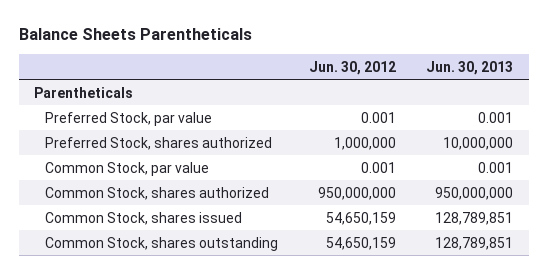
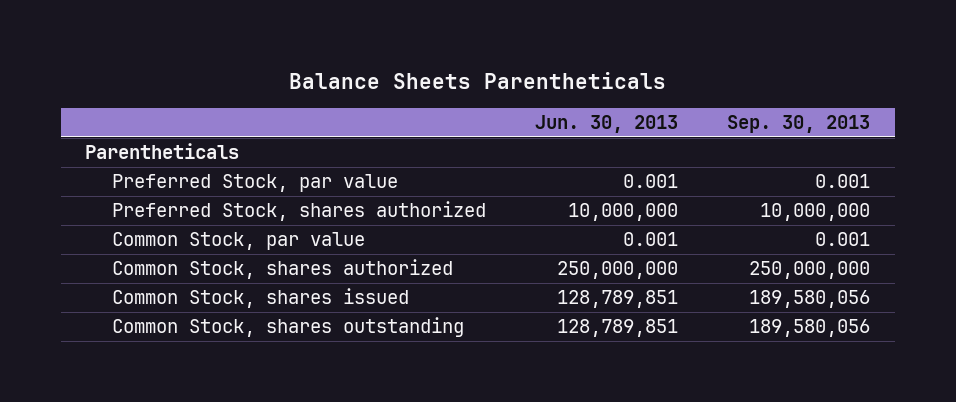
- | Jun. 30, 2012 | Jun. 30, 2013
+ | Jun. 30, 2013 | Sep. 30, 2013
- Common Stock, shares authorized | 950,000,000 | 950,000,000
+ Common Stock, shares authorized | 250,000,000 | 250,000,000

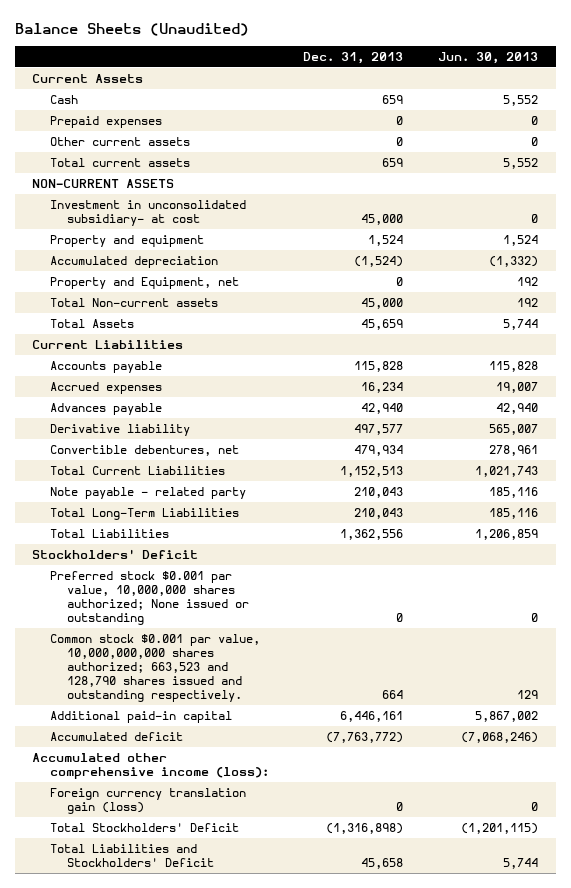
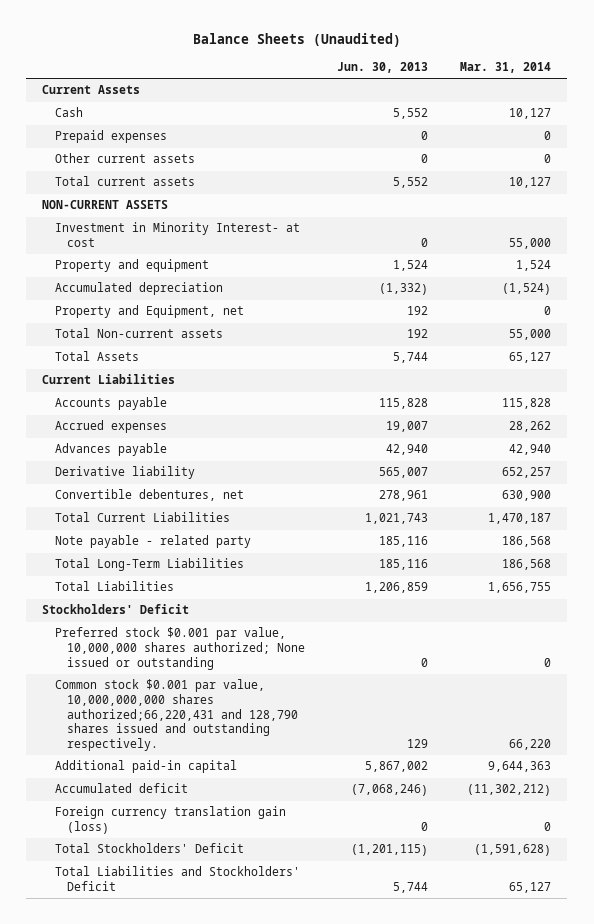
- | Dec. 31, 2013 | Jun. 30, 2013
+ | Jun. 30, 2013 | Mar. 31, 2014
- Investment in unconsolidated subsidiary- at cost | 45,000 | 0
+ Investment in Minority Interest- at cost | 0 | 55,000
- Common stock $0.001 par value, 10,000,000,000 shares authorized; 663,523 and 128,790 shares issued and outstanding respectively. | 664 | 129
+ Common stock $0.001 par value, 10,000,000,000 shares authorized;66,220,431 and 128,790 shares issued and outstanding respectively. | 129 | 66,220
- Accumulated other comprehensive income (loss):

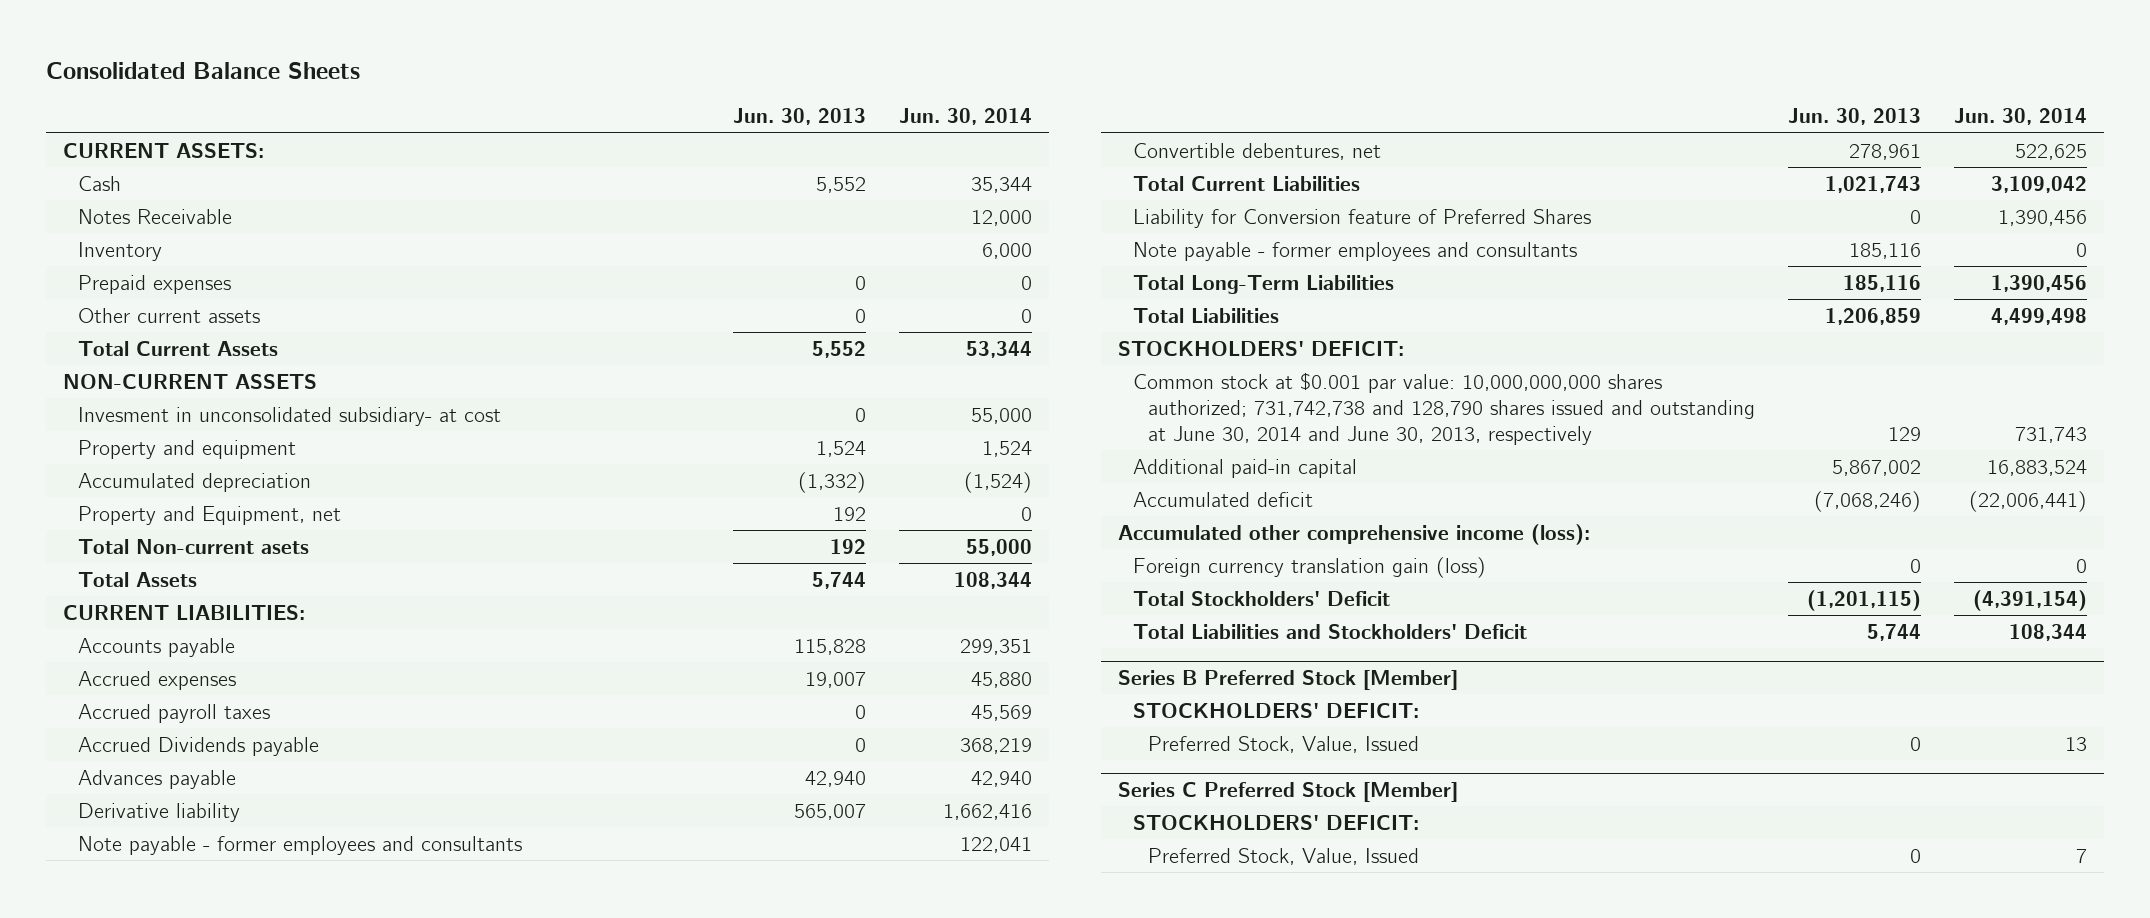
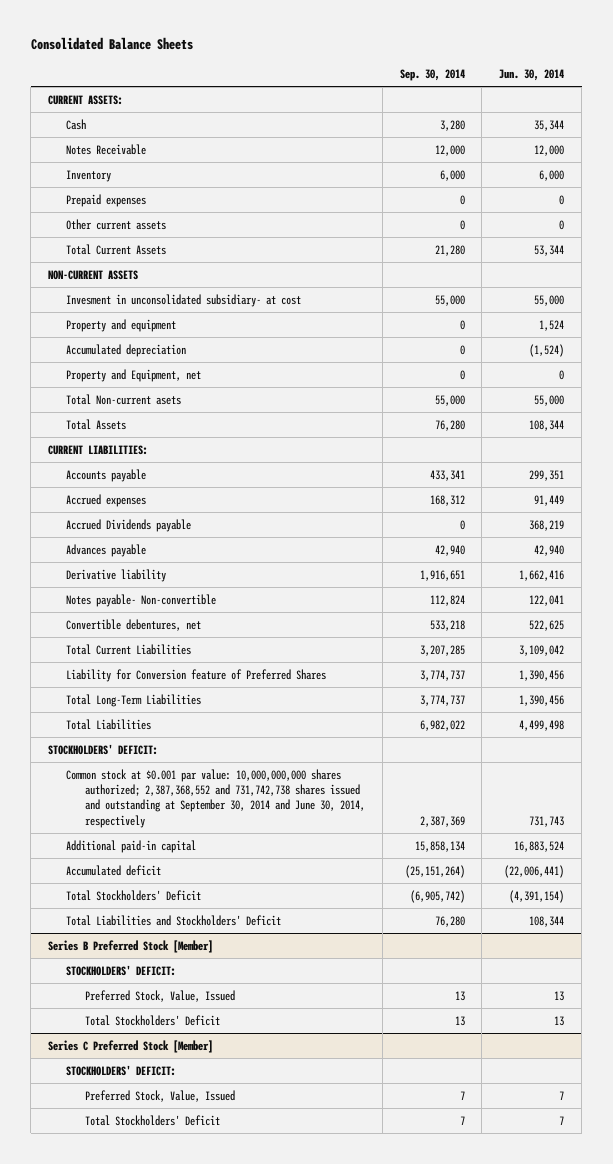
- | Jun. 30, 2013 | Jun. 30, 2014
+ | Sep. 30, 2014 | Jun. 30, 2014
- Accrued expenses | 19,007 | 45,880
- Accrued payroll taxes | 0 | 45,569
+ Accrued expenses | 168,312 | 91,449
- Note payable - former employees and consultants | | 122,041
+ Notes payable- Non-convertible | 112,824 | 122,041
- Note payable - former employees and consultants | 185,116 | 0
- Common stock at $0.001 par value: 10,000,000,000 shares authorized; 731,742,738 and 128,790 shares issued and outstanding at June 30, 2014 and June 30, 2013, respectively | 129 | 731,743
+ Common stock at $0.001 par value: 10,000,000,000 shares authorized; 2,387,368,552 and 731,742,738 shares issued and outstanding at September 30, 2014 and June 30, 2014, respectively | 2,387,369 | 731,743
- Accumulated other comprehensive income (loss):
- Foreign currency translation gain (loss) | 0 | 0
@ Series B Preferred Stock [Member]
+ Total Stockholders' Deficit | 13 | 13
@ Series C Preferred Stock [Member]
+ Total Stockholders' Deficit | 7 | 7

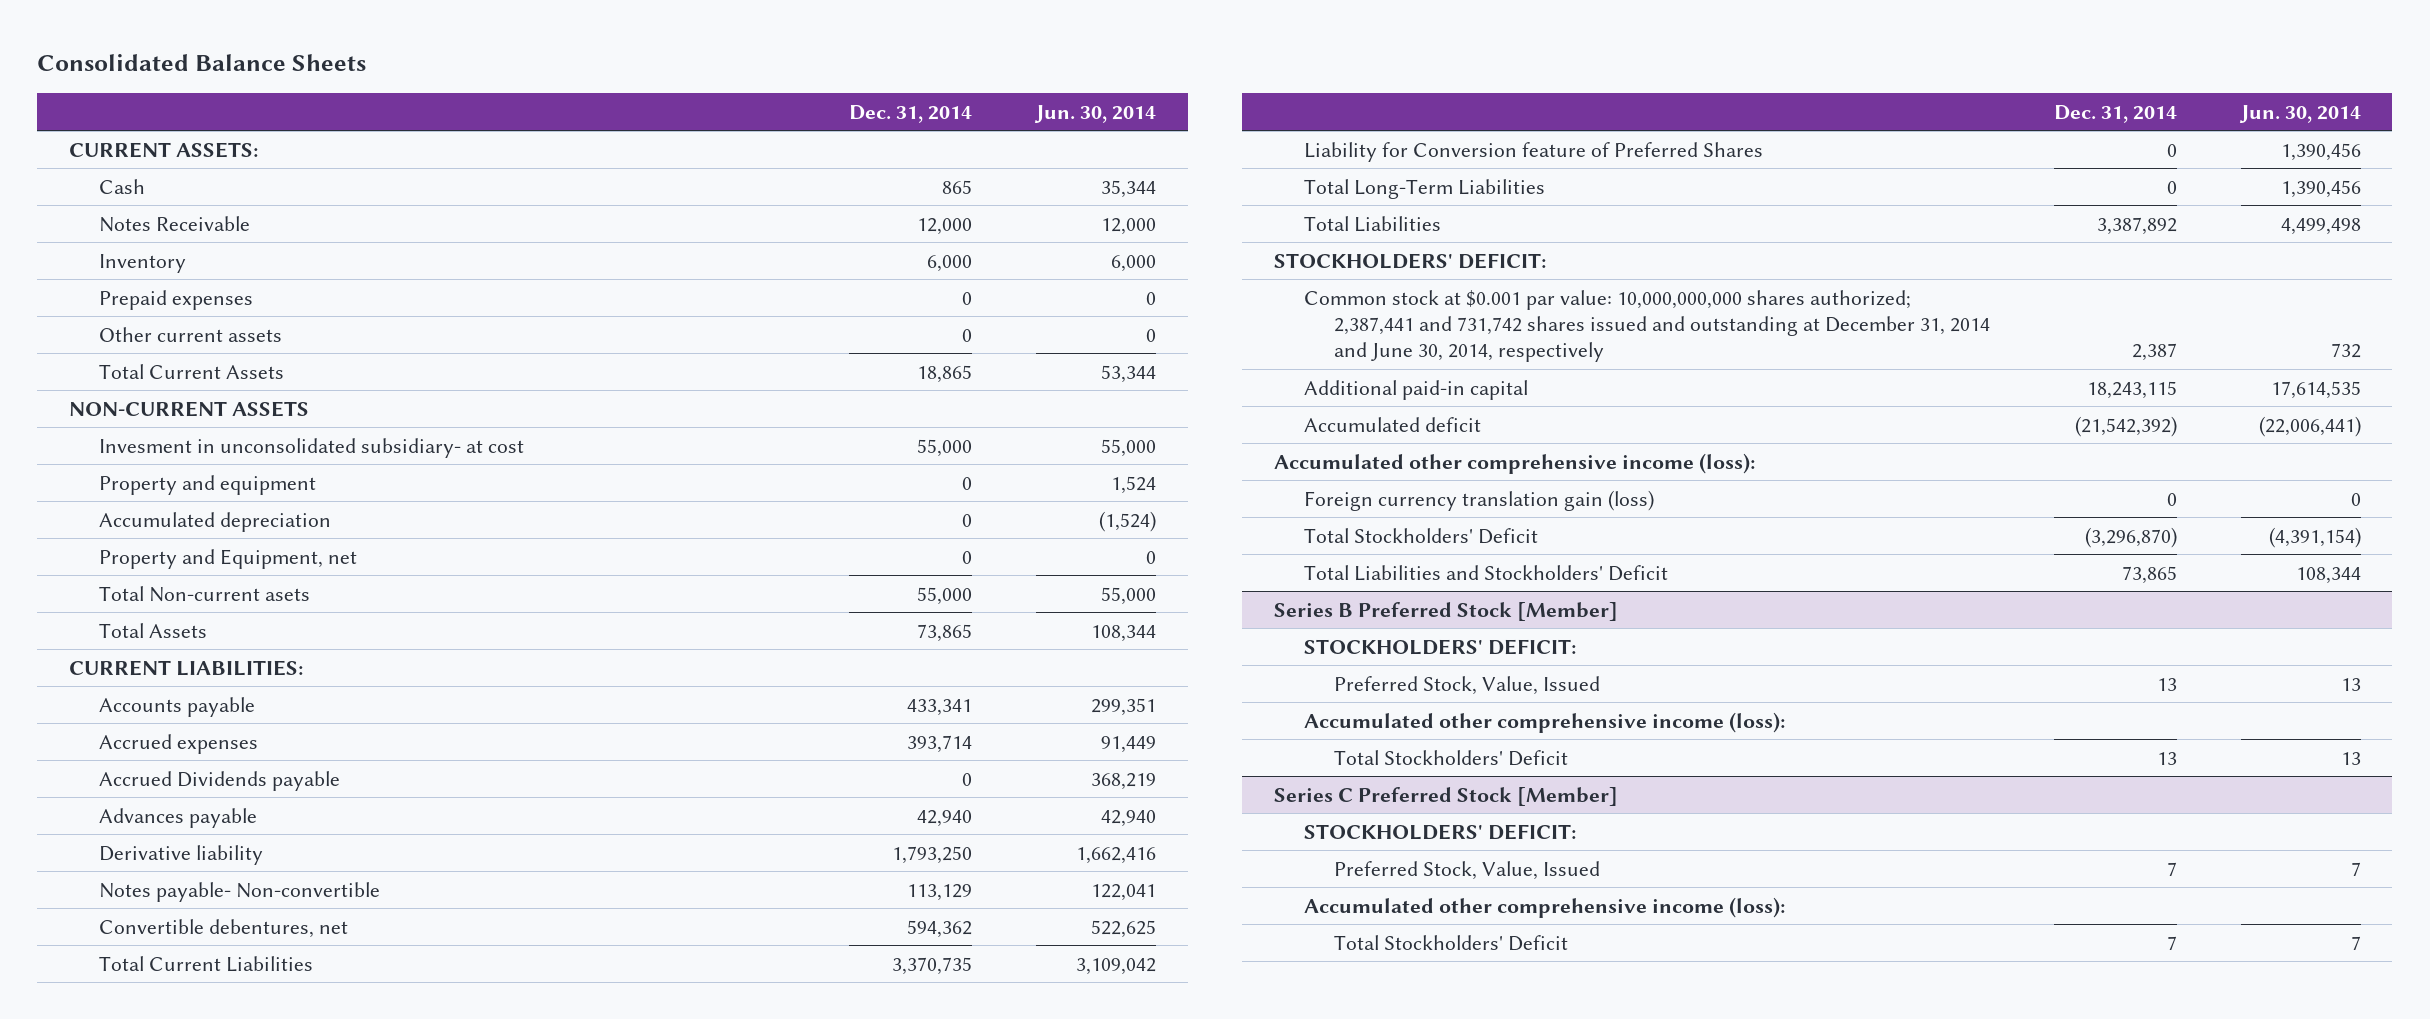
- | Sep. 30, 2014 | Jun. 30, 2014
+ | Dec. 31, 2014 | Jun. 30, 2014
- Common stock at $0.001 par value: 10,000,000,000 shares authorized; 2,387,368,552 and 731,742,738 shares issued and outstanding at September 30, 2014 and June 30, 2014, respectively | 2,387,369 | 731,743
- Additional paid-in capital | 15,858,134 | 16,883,524
+ Common stock at $0.001 par value: 10,000,000,000 shares authorized; 2,387,441 and 731,742 shares issued and outstanding at December 31, 2014 and June 30, 2014, respectively | 2,387 | 732
+ Additional paid-in capital | 18,243,115 | 17,614,535
+ Accumulated other comprehensive income (loss):
+ Foreign currency translation gain (loss) | 0 | 0
@ Series B Preferred Stock [Member]
+ Accumulated other comprehensive income (loss):
@ Series C Preferred Stock [Member]
+ Accumulated other comprehensive income (loss):

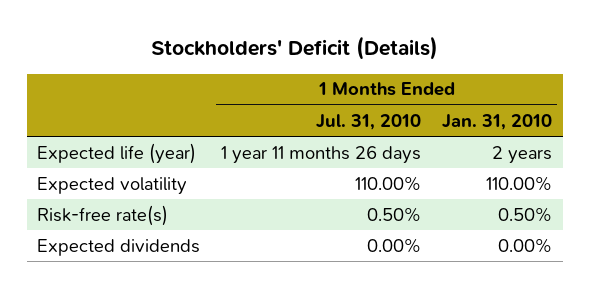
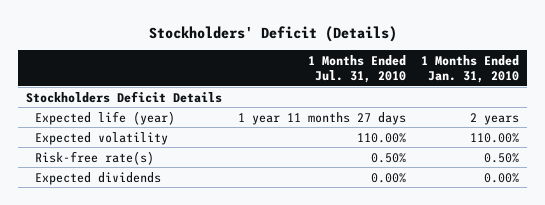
- Expected life (year) | 1 year 11 months 26 days | 2 years
+ Stockholders Deficit Details
+ Expected life (year) | 1 year 11 months 27 days | 2 years

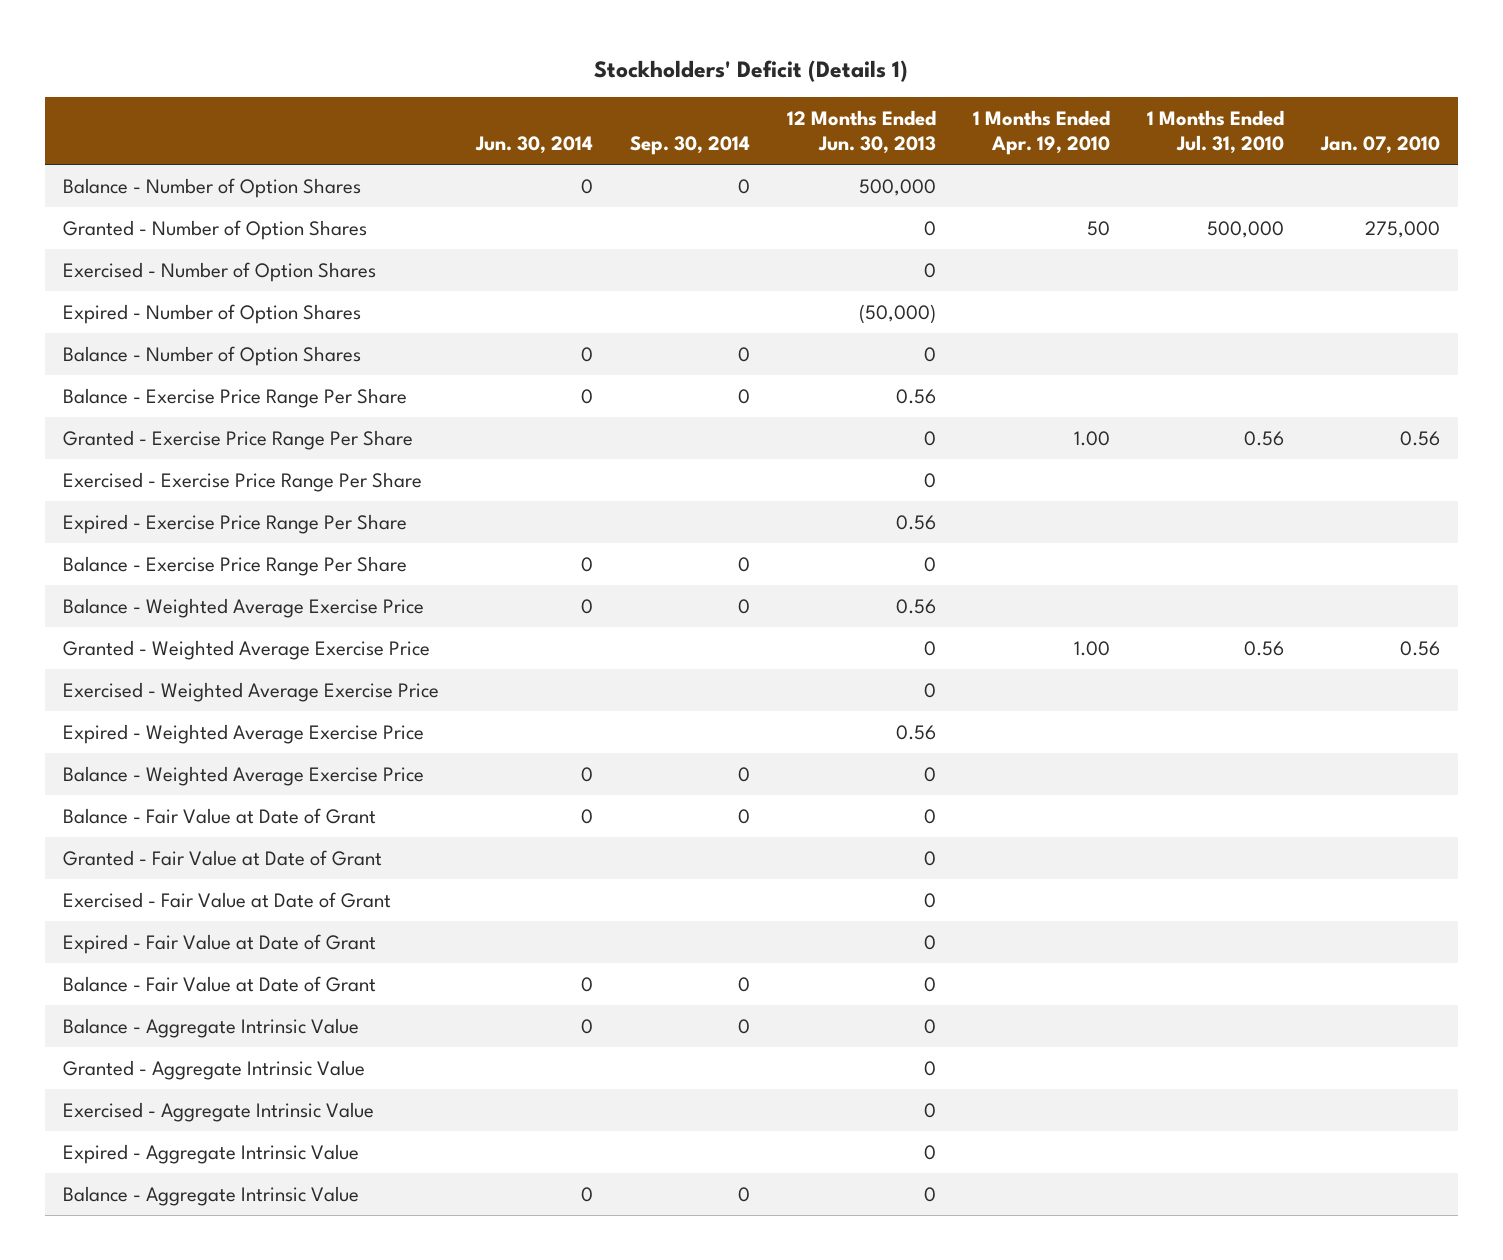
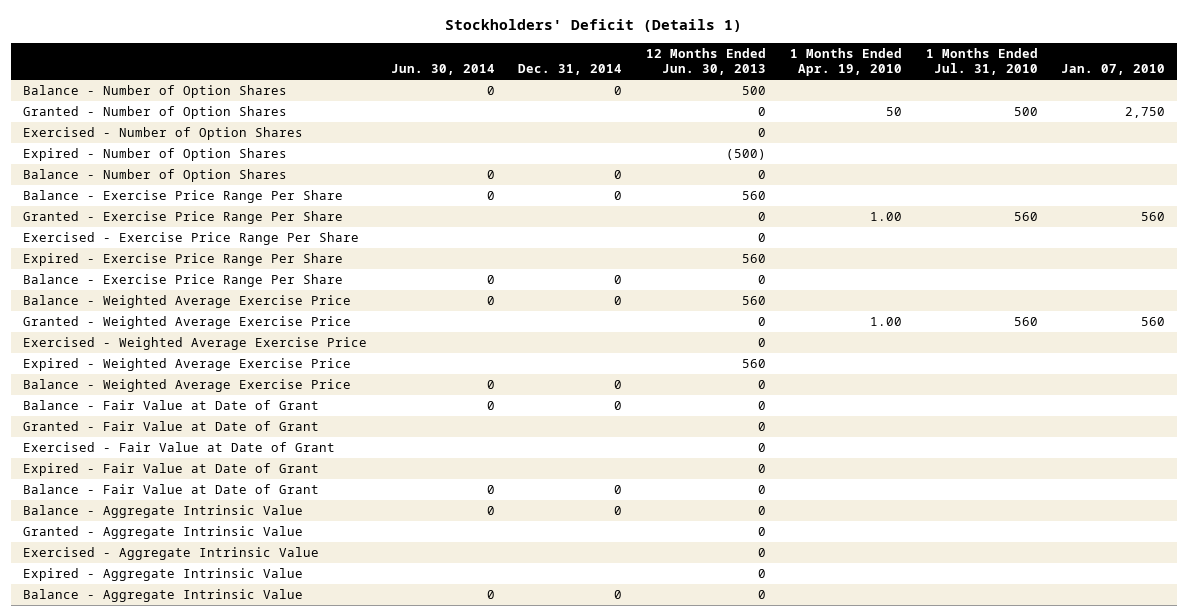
- | Jun. 30, 2014 | Sep. 30, 2014 | 12 Months Ended Jun. 30, 2013 | 1 Months Ended Apr. 19, 2010 | 1 Months Ended Jul. 31, 2010 | Jan. 07, 2010
+ | Jun. 30, 2014 | Dec. 31, 2014 | 12 Months Ended Jun. 30, 2013 | 1 Months Ended Apr. 19, 2010 | 1 Months Ended Jul. 31, 2010 | Jan. 07, 2010
- Balance - Number of Option Shares | 0 | 0 | 500,000 | | |
- Granted - Number of Option Shares | | | 0 | 50 | 500,000 | 275,000
+ Balance - Number of Option Shares | 0 | 0 | 500 | | |
+ Granted - Number of Option Shares | | | 0 | 50 | 500 | 2,750
- Expired - Number of Option Shares | | | (50,000) | | |
+ Expired - Number of Option Shares | | | (500) | | |
- Balance - Exercise Price Range Per Share | 0 | 0 | 0.56 | | |
- Granted - Exercise Price Range Per Share | | | 0 | 1.00 | 0.56 | 0.56
+ Balance - Exercise Price Range Per Share | 0 | 0 | 560 | | |
+ Granted - Exercise Price Range Per Share | | | 0 | 1.00 | 560 | 560
- Expired - Exercise Price Range Per Share | | | 0.56 | | |
+ Expired - Exercise Price Range Per Share | | | 560 | | |
- Balance - Weighted Average Exercise Price | 0 | 0 | 0.56 | | |
- Granted - Weighted Average Exercise Price | | | 0 | 1.00 | 0.56 | 0.56
+ Balance - Weighted Average Exercise Price | 0 | 0 | 560 | | |
+ Granted - Weighted Average Exercise Price | | | 0 | 1.00 | 560 | 560
- Expired - Weighted Average Exercise Price | | | 0.56 | | |
+ Expired - Weighted Average Exercise Price | | | 560 | | |

